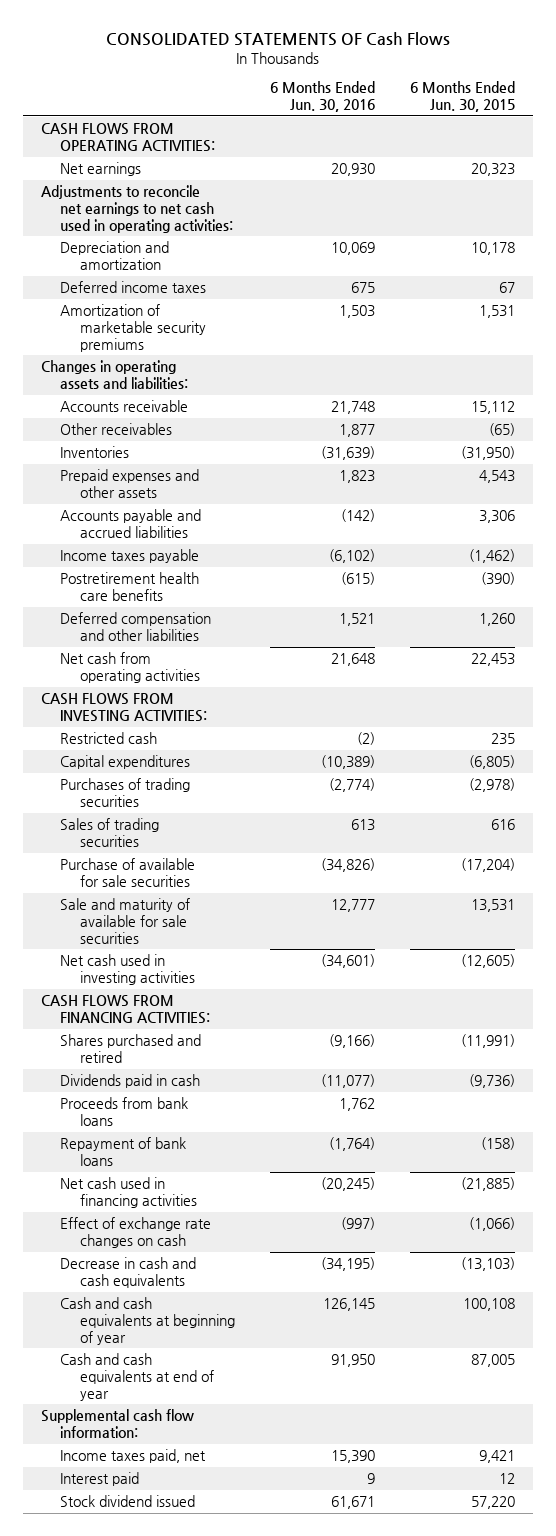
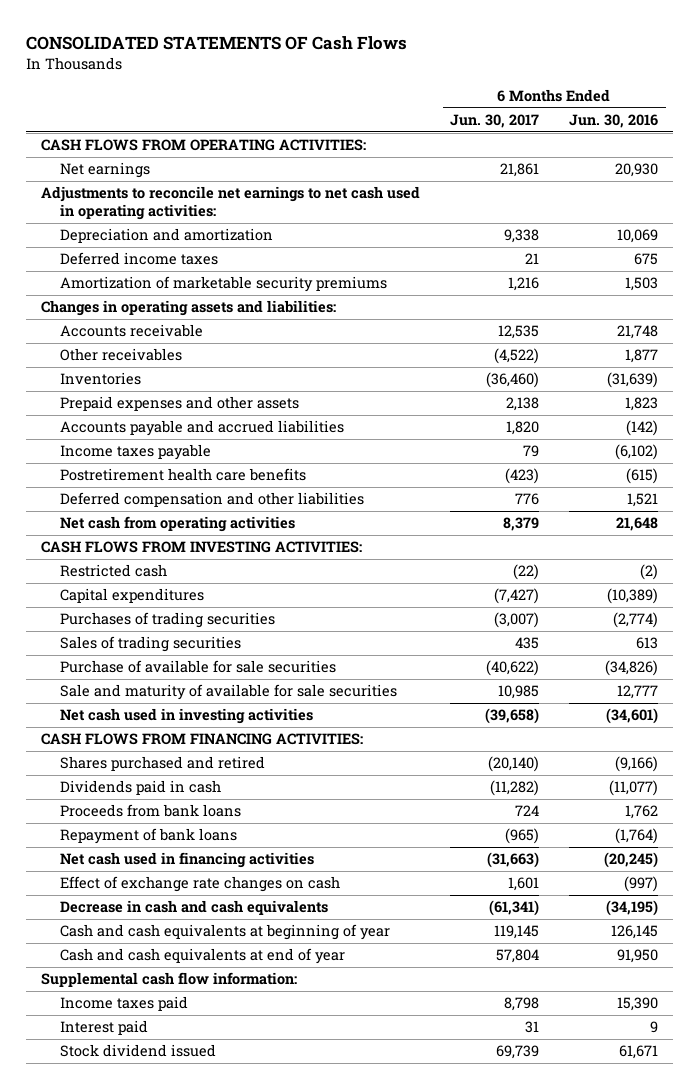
- | 6 Months Ended Jun. 30, 2016 | 6 Months Ended Jun. 30, 2015
+ | 6 Months Ended Jun. 30, 2017 | 6 Months Ended Jun. 30, 2016
- Income taxes paid, net | 15,390 | 9,421
+ Income taxes paid | 8,798 | 15,390

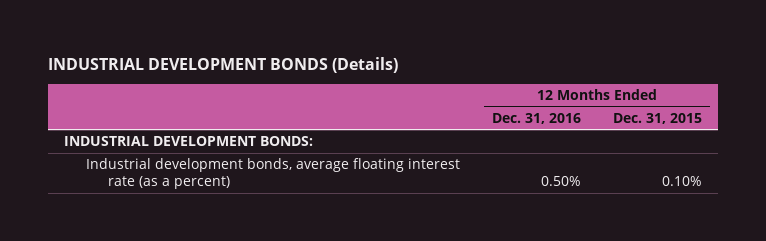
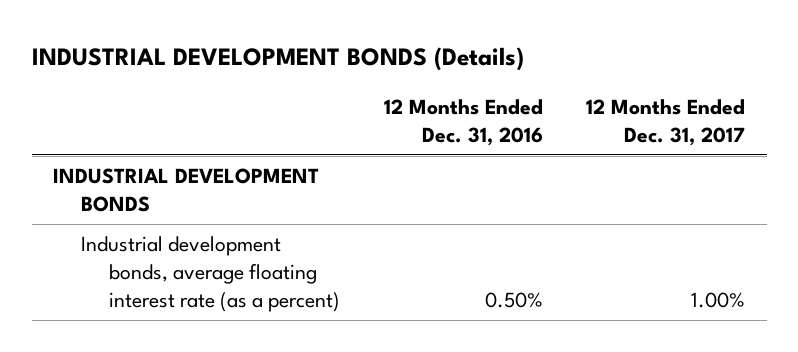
- | 12 Months Ended Dec. 31, 2016 | 12 Months Ended Dec. 31, 2015
+ | 12 Months Ended Dec. 31, 2016 | 12 Months Ended Dec. 31, 2017
- INDUSTRIAL DEVELOPMENT BONDS:
+ INDUSTRIAL DEVELOPMENT BONDS

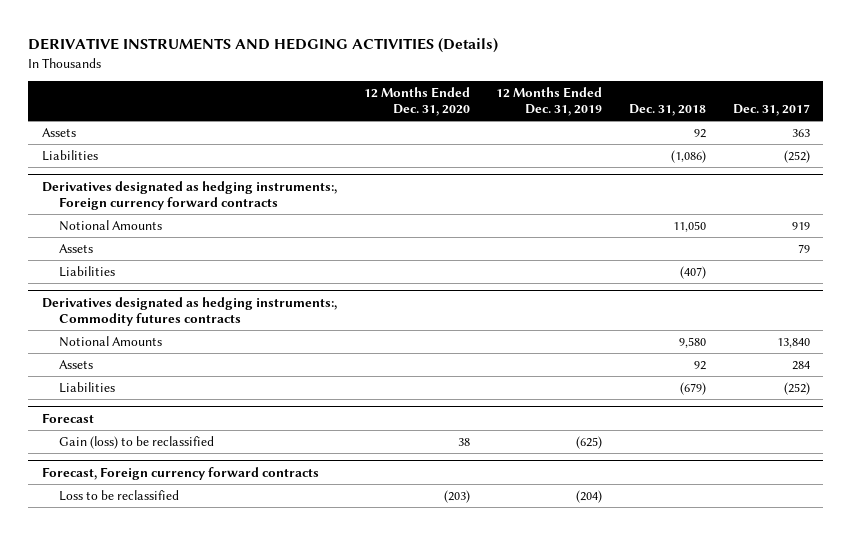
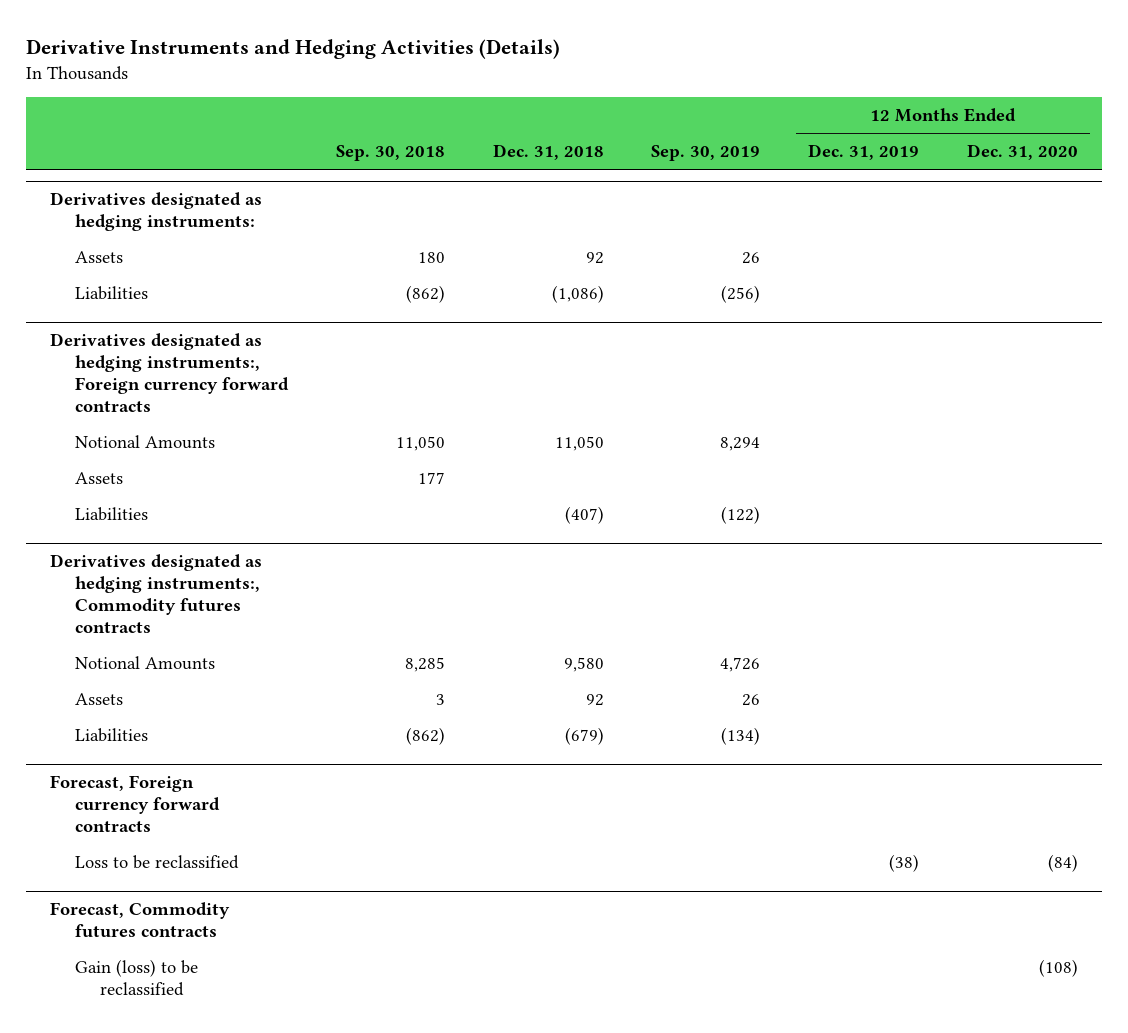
- DERIVATIVE INSTRUMENTS AND HEDGING ACTIVITIES (Details)
+ Derivative Instruments and Hedging Activities (Details)
- | 12 Months Ended Dec. 31, 2020 | 12 Months Ended Dec. 31, 2019 | Dec. 31, 2018 | Dec. 31, 2017
+ | Sep. 30, 2018 | Dec. 31, 2018 | Sep. 30, 2019 | 12 Months Ended Dec. 31, 2019 | 12 Months Ended Dec. 31, 2020
+ Derivatives designated as hedging instruments:
- Forecast
- Gain (loss) to be reclassified | 38 | (625) | |
@ Forecast, Foreign currency forward contracts
- Loss to be reclassified | (203) | (204) | |
+ Loss to be reclassified | | | | (38) | (84)
+ Forecast, Commodity futures contracts
+ Gain (loss) to be reclassified | | | | | (108)

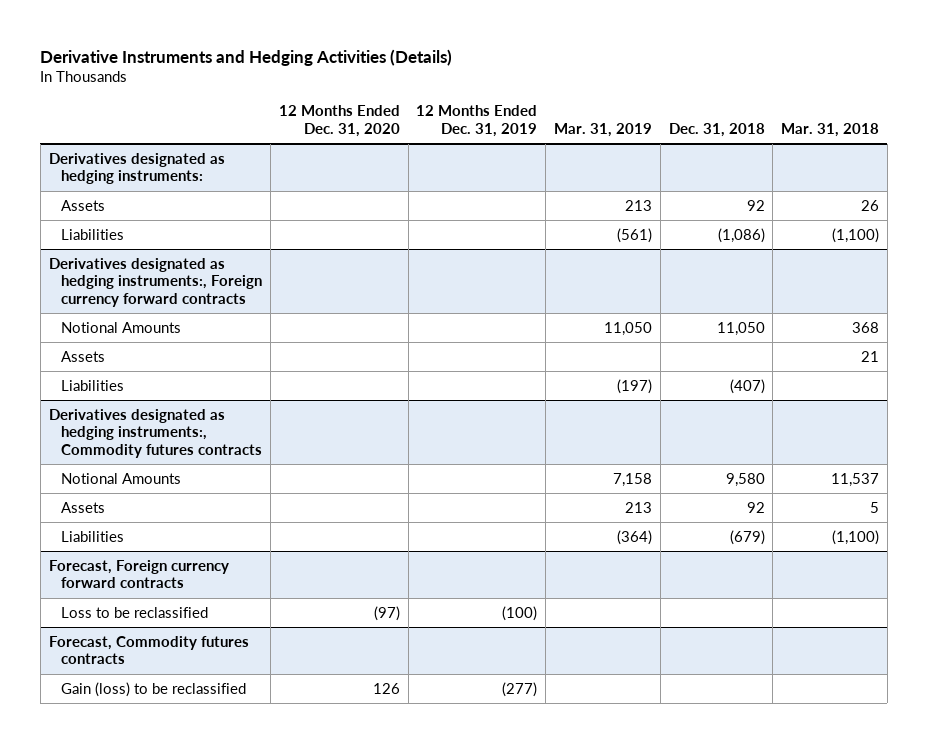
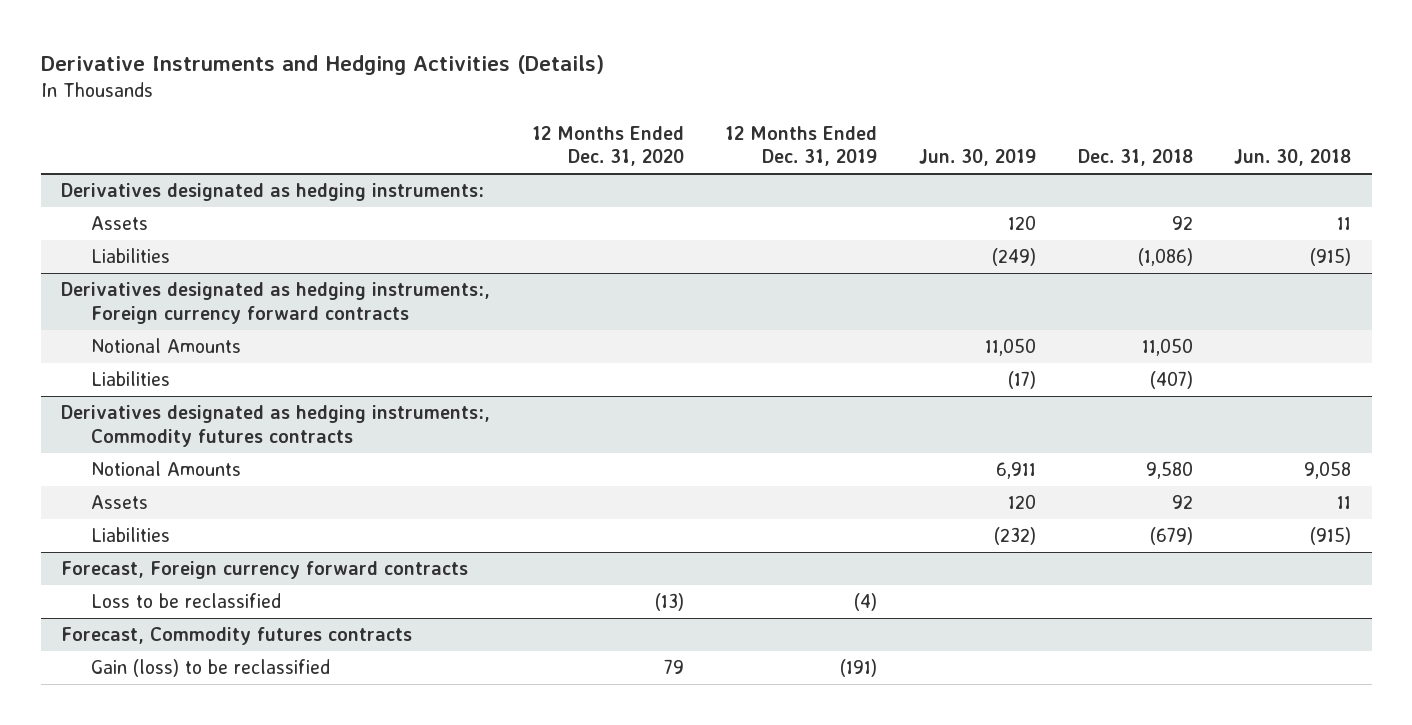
- | 12 Months Ended Dec. 31, 2020 | 12 Months Ended Dec. 31, 2019 | Mar. 31, 2019 | Dec. 31, 2018 | Mar. 31, 2018
+ | 12 Months Ended Dec. 31, 2020 | 12 Months Ended Dec. 31, 2019 | Jun. 30, 2019 | Dec. 31, 2018 | Jun. 30, 2018
@ Derivatives designated as hedging instruments:, Foreign currency forward contracts
- Assets | | | | | 21
@ Forecast, Foreign currency forward contracts
- Loss to be reclassified | (97) | (100) | | |
+ Loss to be reclassified | (13) | (4) | | |
@ Forecast, Commodity futures contracts
- Gain (loss) to be reclassified | 126 | (277) | | |
+ Gain (loss) to be reclassified | 79 | (191) | | |

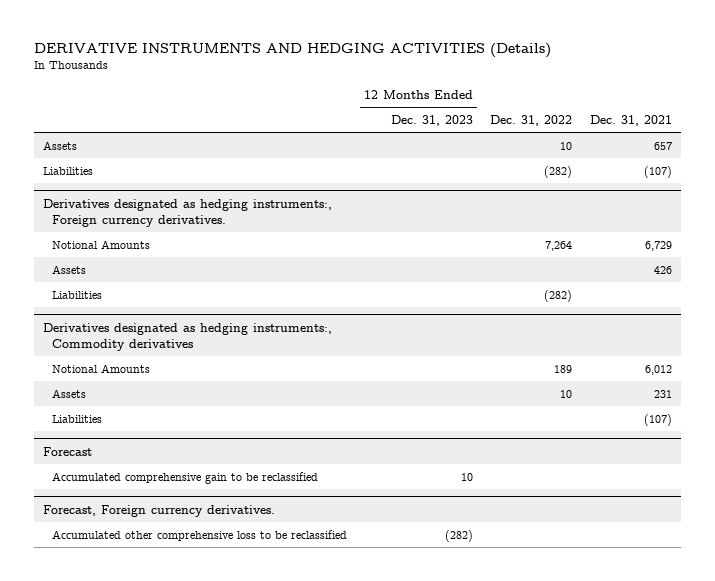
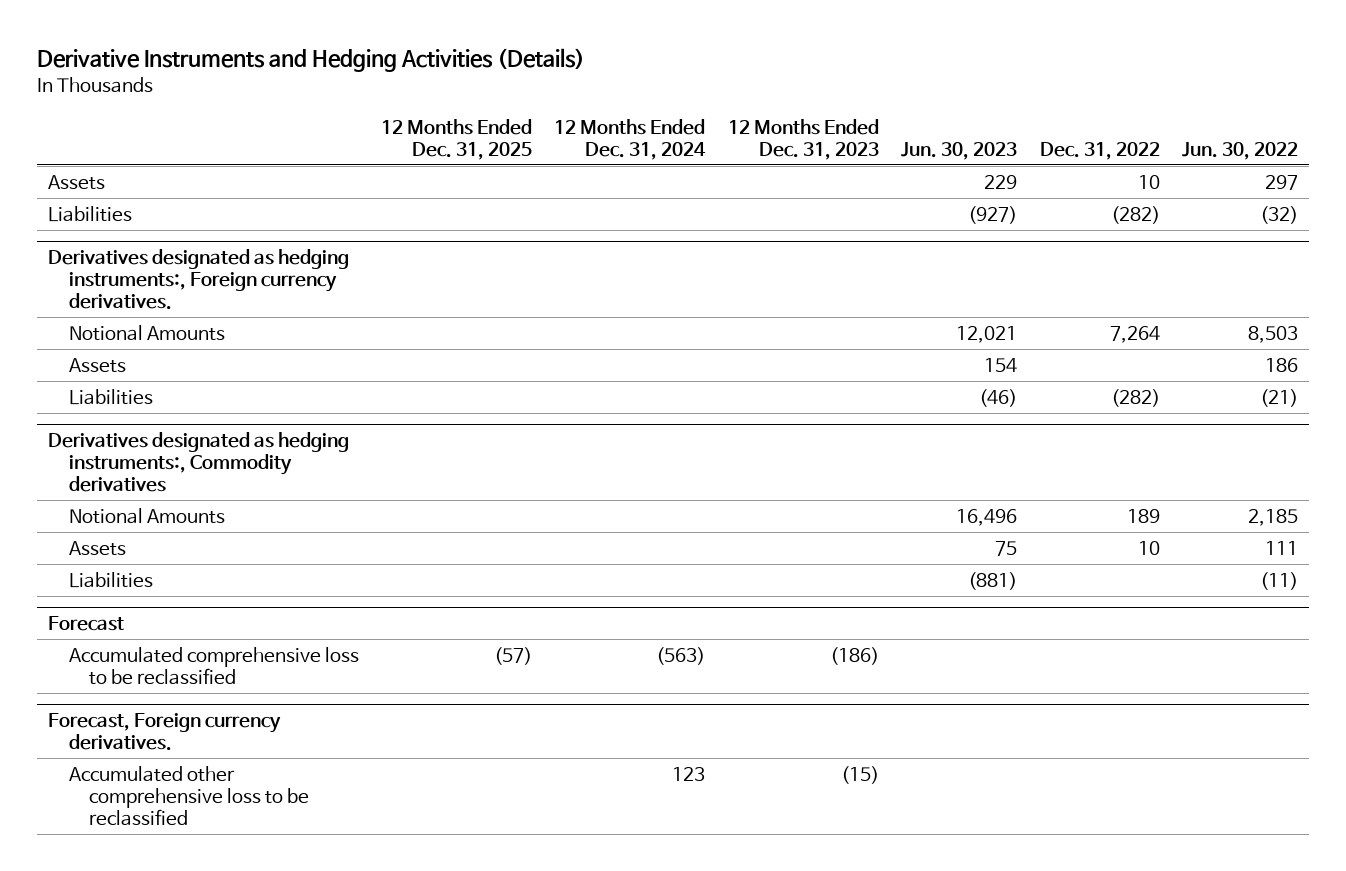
- DERIVATIVE INSTRUMENTS AND HEDGING ACTIVITIES (Details)
+ Derivative Instruments and Hedging Activities (Details)
- | 12 Months Ended Dec. 31, 2023 | Dec. 31, 2022 | Dec. 31, 2021
+ | 12 Months Ended Dec. 31, 2025 | 12 Months Ended Dec. 31, 2024 | 12 Months Ended Dec. 31, 2023 | Jun. 30, 2023 | Dec. 31, 2022 | Jun. 30, 2022
@ Forecast
- Accumulated comprehensive gain to be reclassified | 10 | |
+ Accumulated comprehensive loss to be reclassified | (57) | (563) | (186) | | |
@ Forecast, Foreign currency derivatives.
- Accumulated other comprehensive loss to be reclassified | (282) | |
+ Accumulated other comprehensive loss to be reclassified | | 123 | (15) | | |

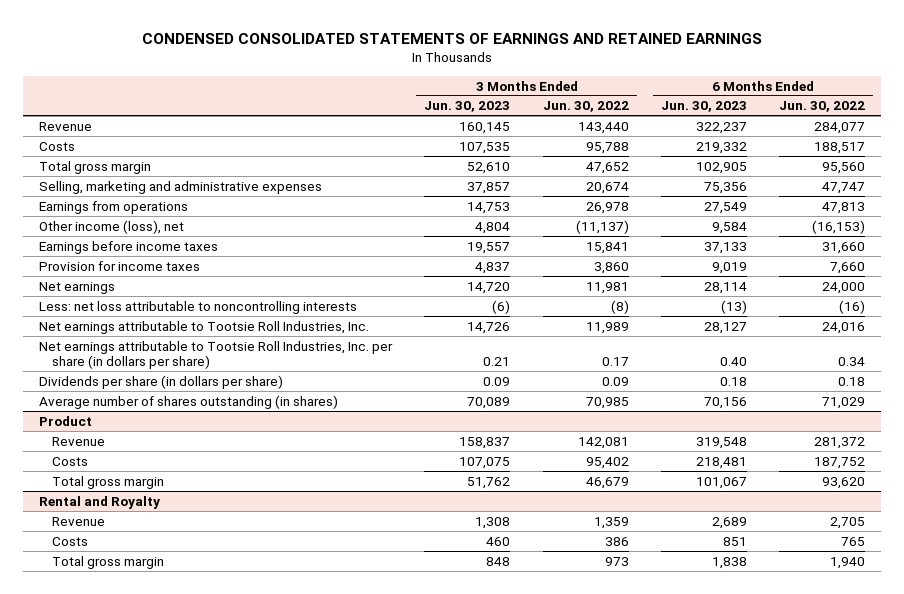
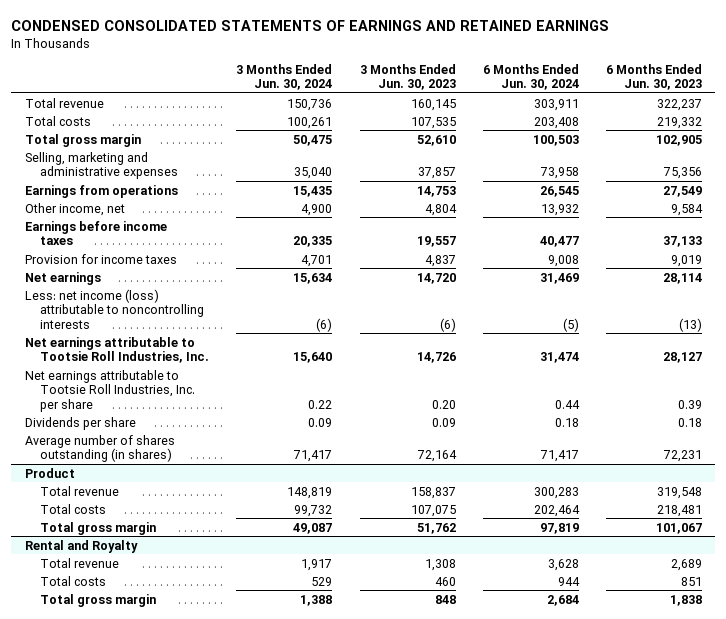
- | 3 Months Ended Jun. 30, 2023 | 3 Months Ended Jun. 30, 2022 | 6 Months Ended Jun. 30, 2023 | 6 Months Ended Jun. 30, 2022
+ | 3 Months Ended Jun. 30, 2024 | 3 Months Ended Jun. 30, 2023 | 6 Months Ended Jun. 30, 2024 | 6 Months Ended Jun. 30, 2023
- Revenue | 160,145 | 143,440 | 322,237 | 284,077
- Costs | 107,535 | 95,788 | 219,332 | 188,517
+ Total revenue | 150,736 | 160,145 | 303,911 | 322,237
+ Total costs | 100,261 | 107,535 | 203,408 | 219,332
- Other income (loss), net | 4,804 | (11,137) | 9,584 | (16,153)
+ Other income, net | 4,900 | 4,804 | 13,932 | 9,584
- Less: net loss attributable to noncontrolling interests | (6) | (8) | (13) | (16)
+ Less: net income (loss) attributable to noncontrolling interests | (6) | (6) | (5) | (13)
- Net earnings attributable to Tootsie Roll Industries, Inc. per share (in dollars per share) | 0.21 | 0.17 | 0.40 | 0.34
- Dividends per share (in dollars per share) | 0.09 | 0.09 | 0.18 | 0.18
- Average number of shares outstanding (in shares) | 70,089 | 70,985 | 70,156 | 71,029
+ Net earnings attributable to Tootsie Roll Industries, Inc. per share | 0.22 | 0.20 | 0.44 | 0.39
+ Dividends per share | 0.09 | 0.09 | 0.18 | 0.18
+ Average number of shares outstanding (in shares) | 71,417 | 72,164 | 71,417 | 72,231
@ Product
- Revenue | 158,837 | 142,081 | 319,548 | 281,372
- Costs | 107,075 | 95,402 | 218,481 | 187,752
+ Total revenue | 148,819 | 158,837 | 300,283 | 319,548
+ Total costs | 99,732 | 107,075 | 202,464 | 218,481
@ Rental and Royalty
- Revenue | 1,308 | 1,359 | 2,689 | 2,705
- Costs | 460 | 386 | 851 | 765
+ Total revenue | 1,917 | 1,308 | 3,628 | 2,689
+ Total costs | 529 | 460 | 944 | 851

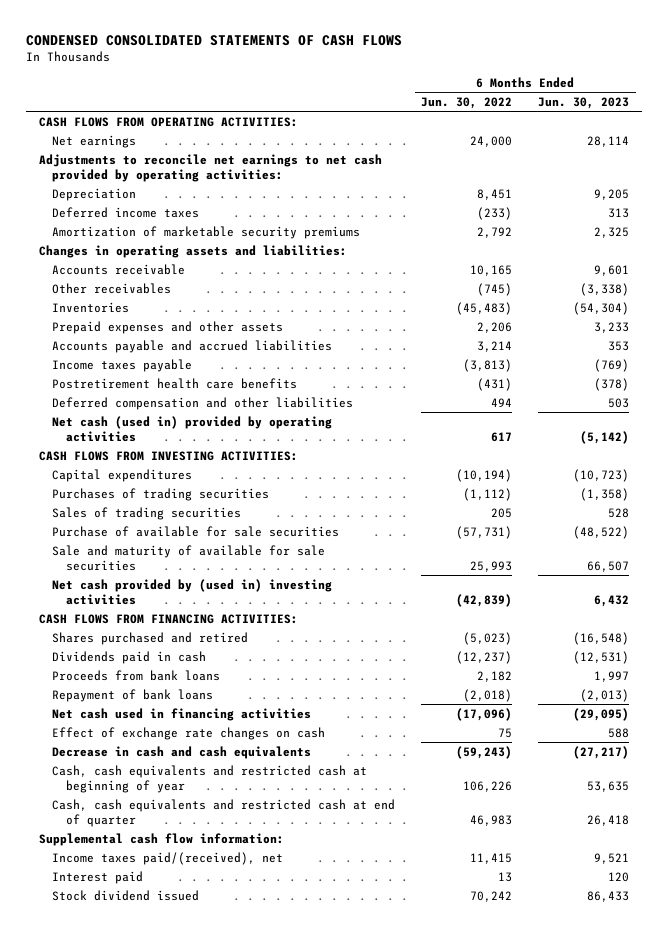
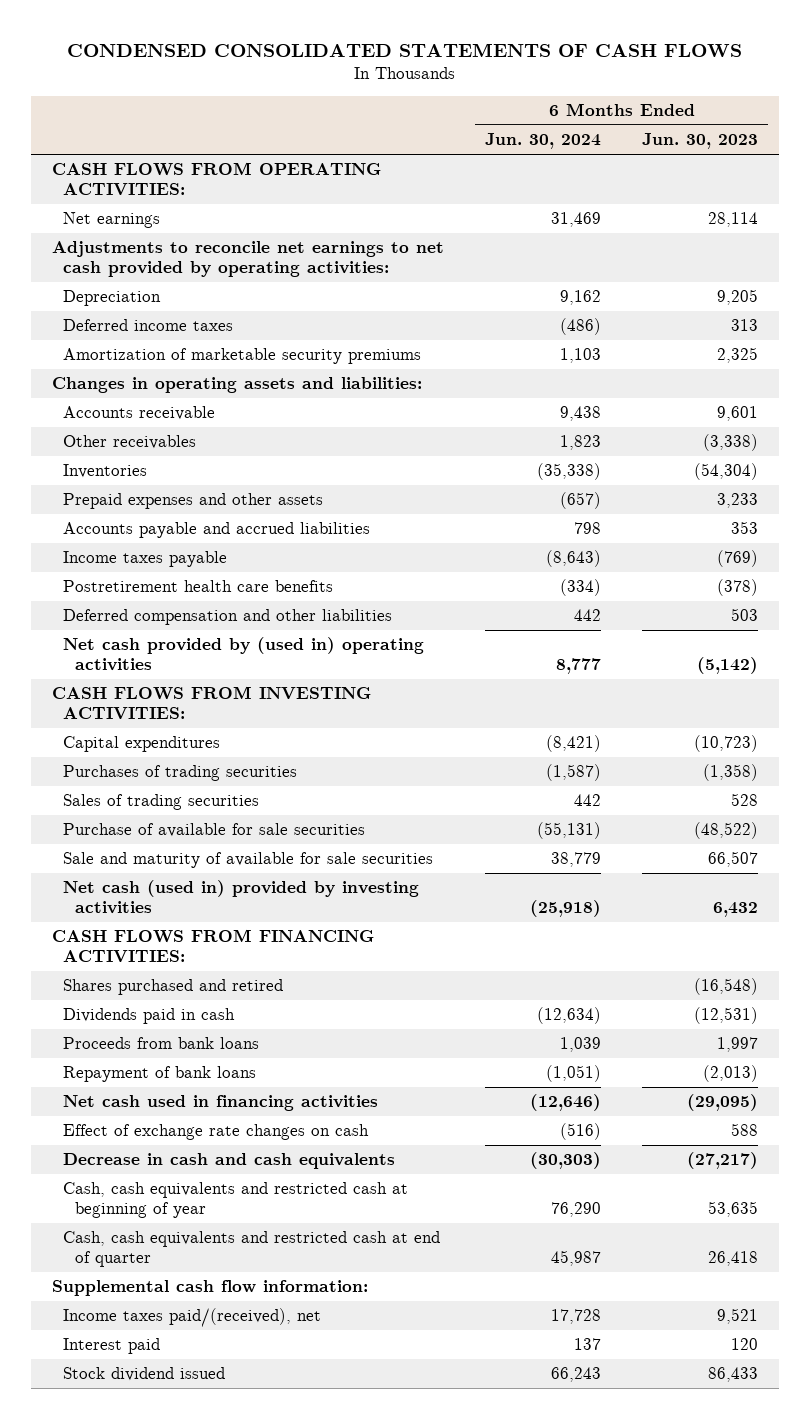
- | 6 Months Ended Jun. 30, 2022 | 6 Months Ended Jun. 30, 2023
+ | 6 Months Ended Jun. 30, 2024 | 6 Months Ended Jun. 30, 2023
- Net cash (used in) provided by operating activities | 617 | (5,142)
+ Net cash provided by (used in) operating activities | 8,777 | (5,142)
- Net cash provided by (used in) investing activities | (42,839) | 6,432
+ Net cash (used in) provided by investing activities | (25,918) | 6,432

